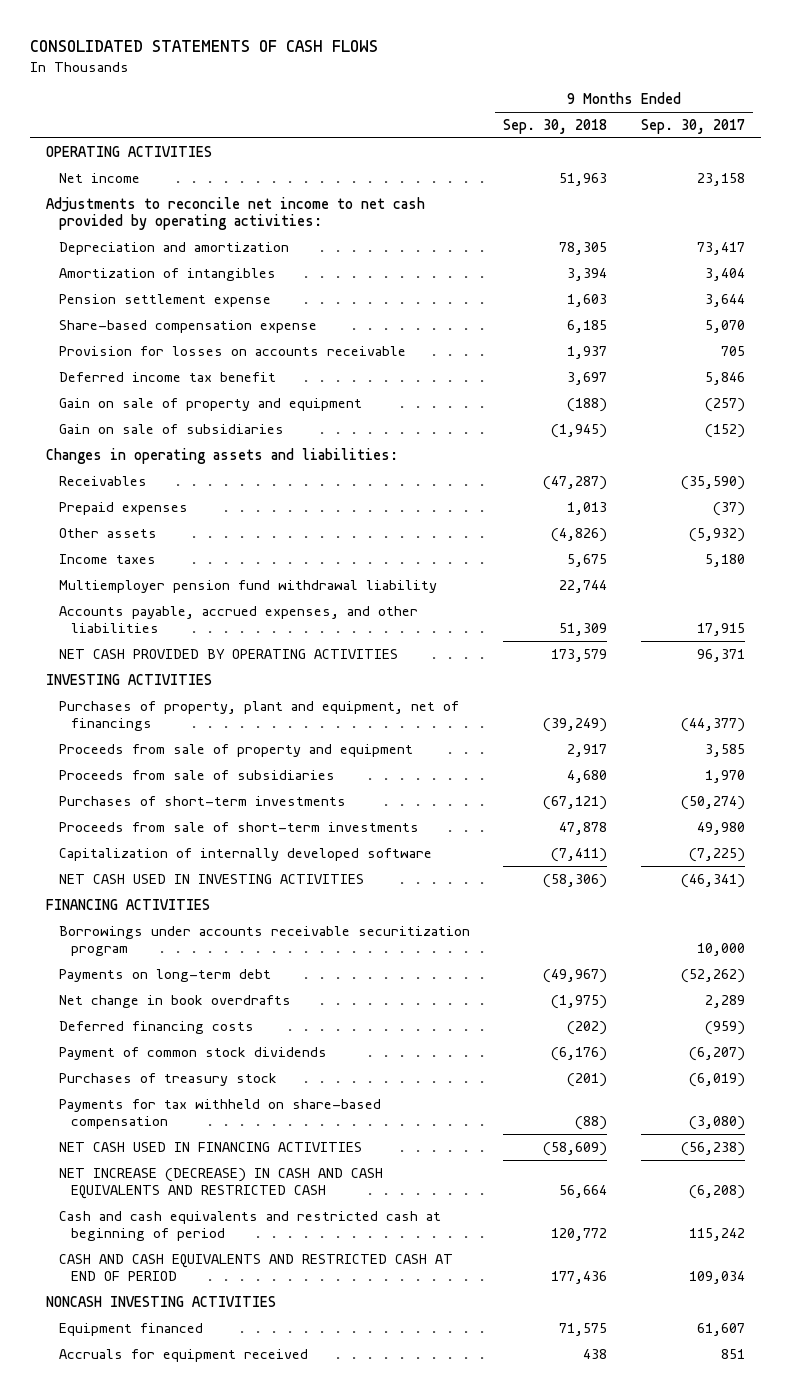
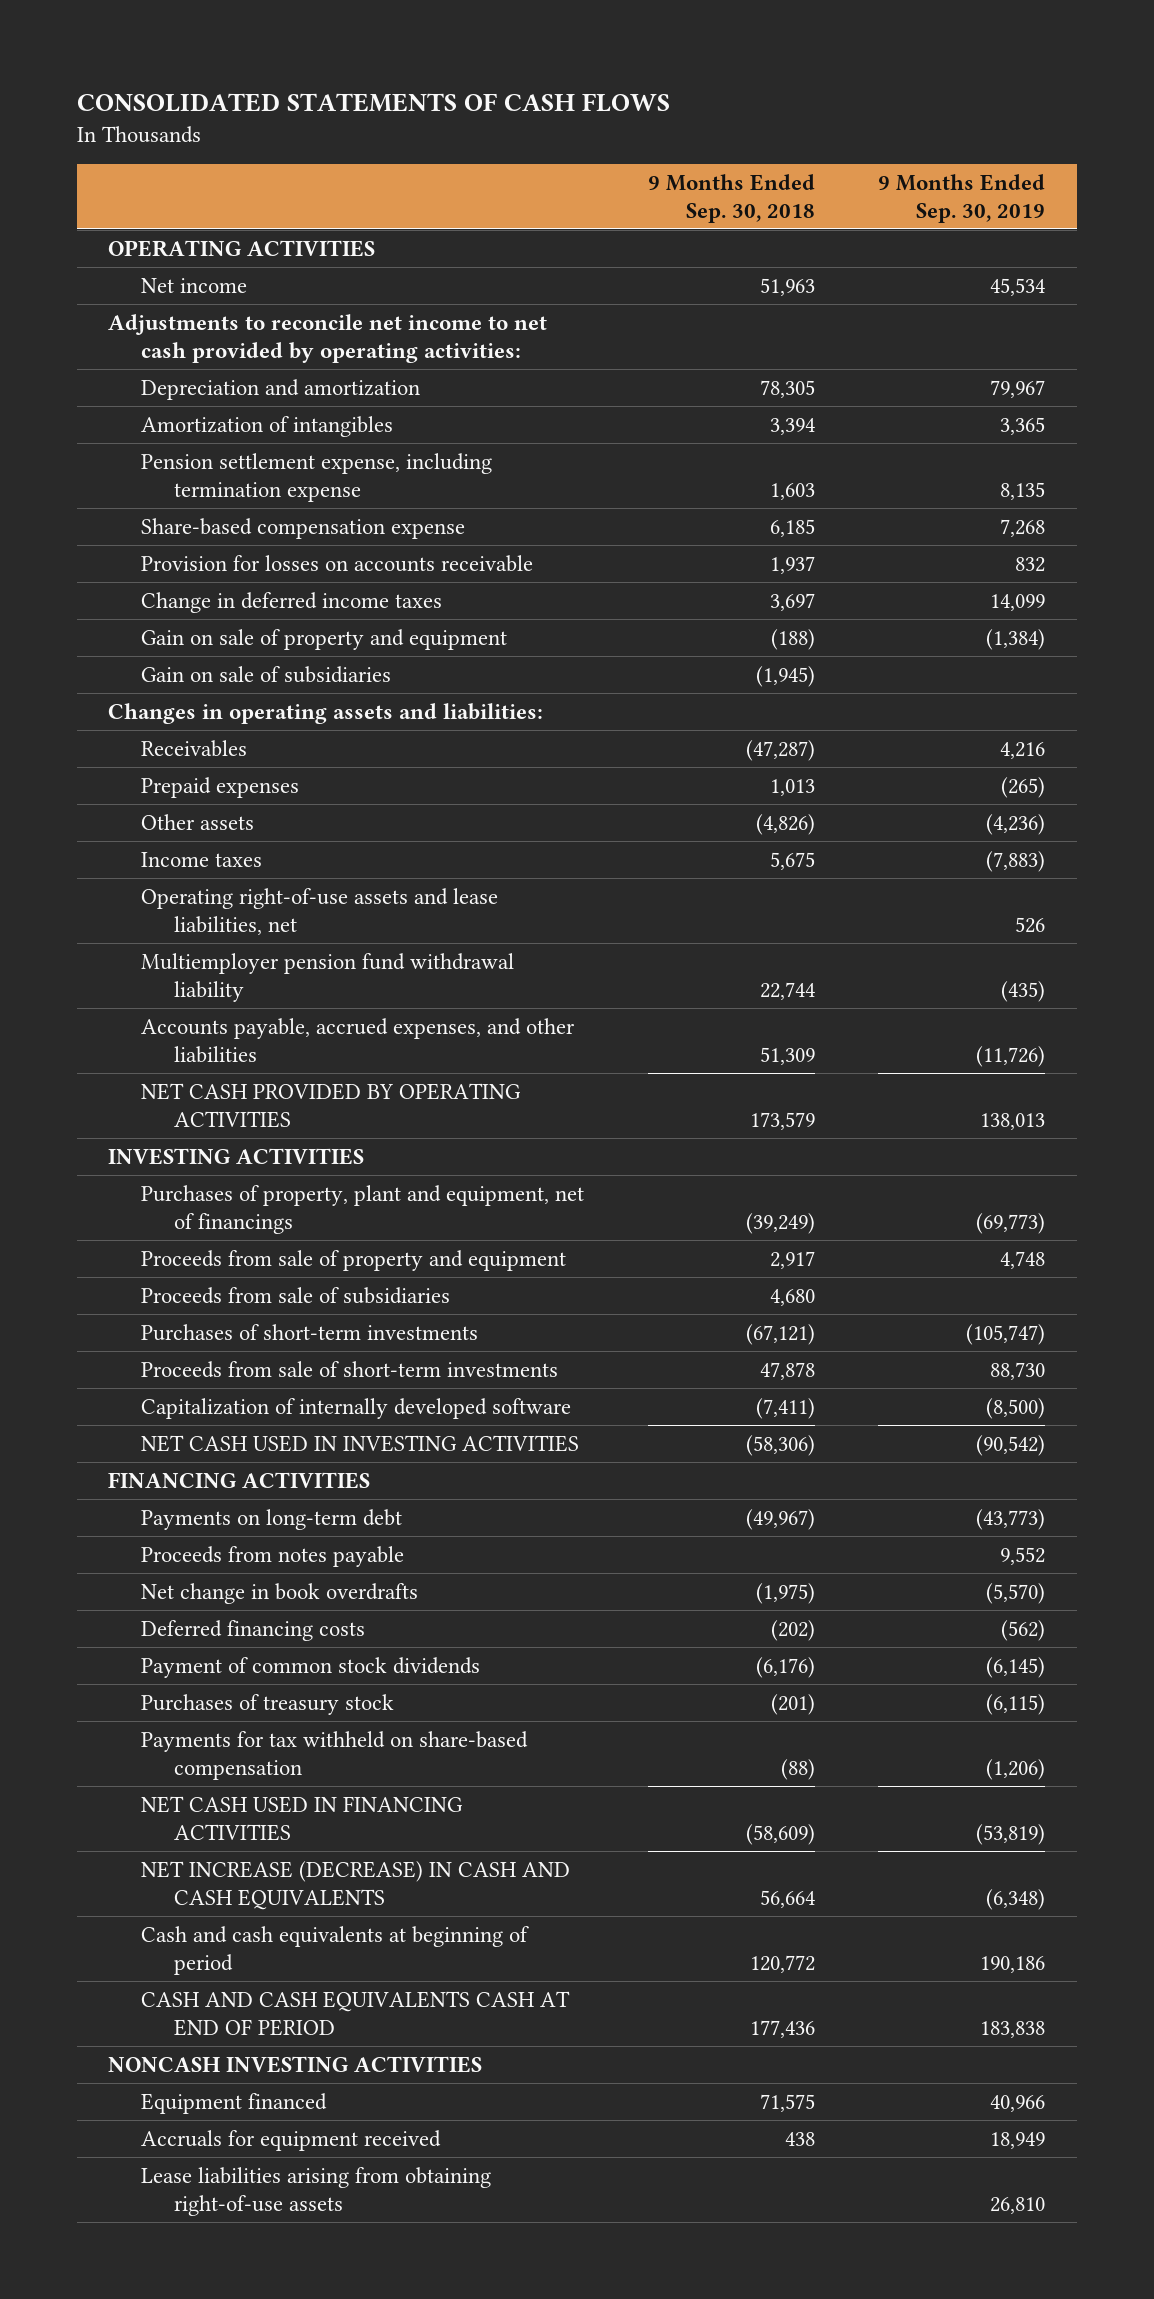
- | 9 Months Ended Sep. 30, 2018 | 9 Months Ended Sep. 30, 2017
+ | 9 Months Ended Sep. 30, 2018 | 9 Months Ended Sep. 30, 2019
- Pension settlement expense | 1,603 | 3,644
+ Pension settlement expense, including termination expense | 1,603 | 8,135
- Deferred income tax benefit | 3,697 | 5,846
+ Change in deferred income taxes | 3,697 | 14,099
+ Operating right-of-use assets and lease liabilities, net | | 526
- Borrowings under accounts receivable securitization program | | 10,000
+ Proceeds from notes payable | | 9,552
- NET INCREASE (DECREASE) IN CASH AND CASH EQUIVALENTS AND RESTRICTED CASH | 56,664 | (6,208)
- Cash and cash equivalents and restricted cash at beginning of period | 120,772 | 115,242
- CASH AND CASH EQUIVALENTS AND RESTRICTED CASH AT END OF PERIOD | 177,436 | 109,034
+ NET INCREASE (DECREASE) IN CASH AND CASH EQUIVALENTS | 56,664 | (6,348)
+ Cash and cash equivalents at beginning of period | 120,772 | 190,186
+ CASH AND CASH EQUIVALENTS CASH AT END OF PERIOD | 177,436 | 183,838
+ Lease liabilities arising from obtaining right-of-use assets | | 26,810

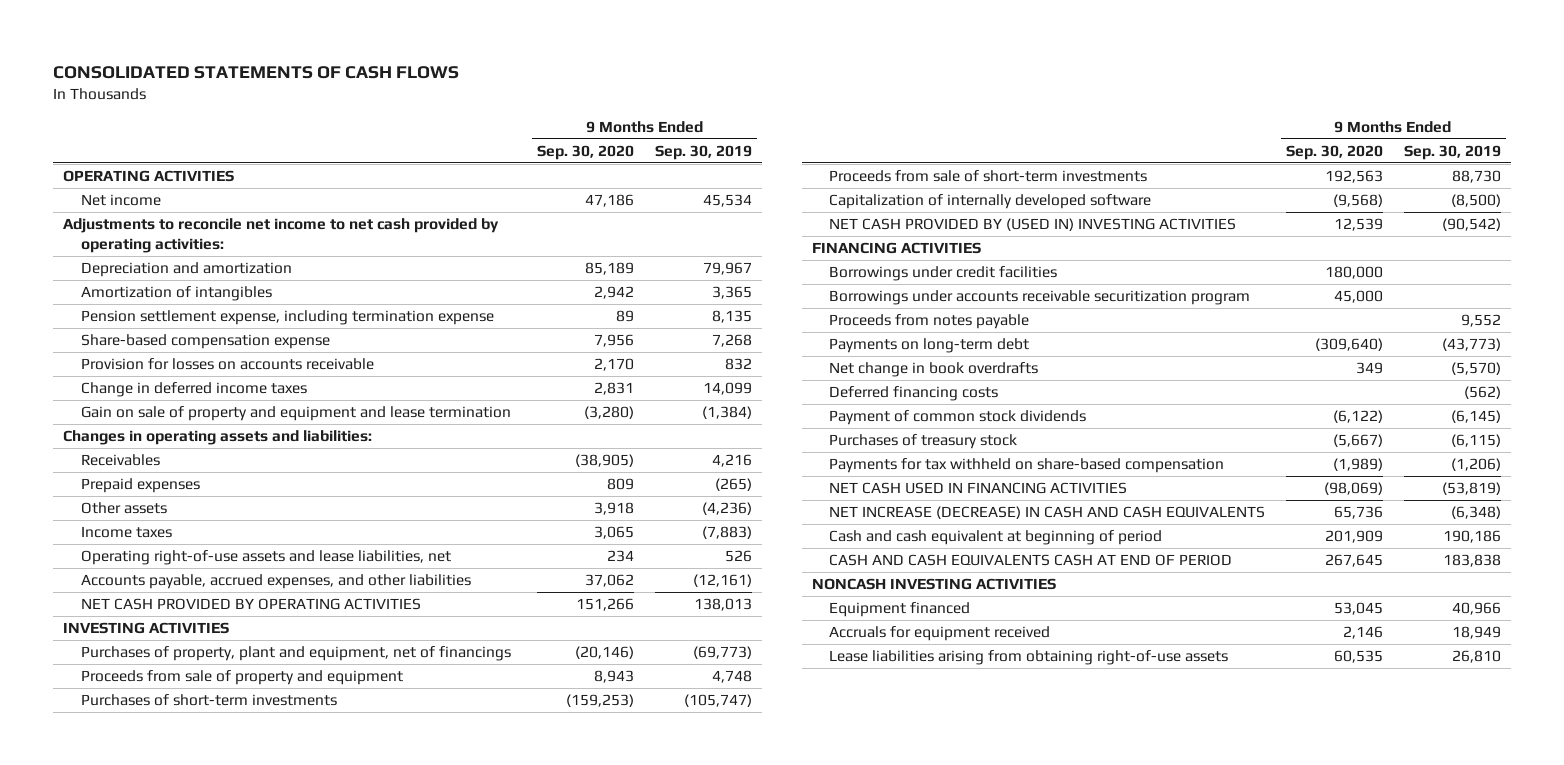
- | 9 Months Ended Sep. 30, 2018 | 9 Months Ended Sep. 30, 2019
+ | 9 Months Ended Sep. 30, 2020 | 9 Months Ended Sep. 30, 2019
- Gain on sale of property and equipment | (188) | (1,384)
- Gain on sale of subsidiaries | (1,945) |
+ Gain on sale of property and equipment and lease termination | (3,280) | (1,384)
- Multiemployer pension fund withdrawal liability | 22,744 | (435)
- Accounts payable, accrued expenses, and other liabilities | 51,309 | (11,726)
+ Accounts payable, accrued expenses, and other liabilities | 37,062 | (12,161)
- Proceeds from sale of subsidiaries | 4,680 |
- NET CASH USED IN INVESTING ACTIVITIES | (58,306) | (90,542)
+ NET CASH PROVIDED BY (USED IN) INVESTING ACTIVITIES | 12,539 | (90,542)
+ Borrowings under credit facilities | 180,000 |
+ Borrowings under accounts receivable securitization program | 45,000 |
moved down: Payments on long-term debt | (309,640) | (43,773)
- Cash and cash equivalents at beginning of period | 120,772 | 190,186
+ Cash and cash equivalent at beginning of period | 201,909 | 190,186

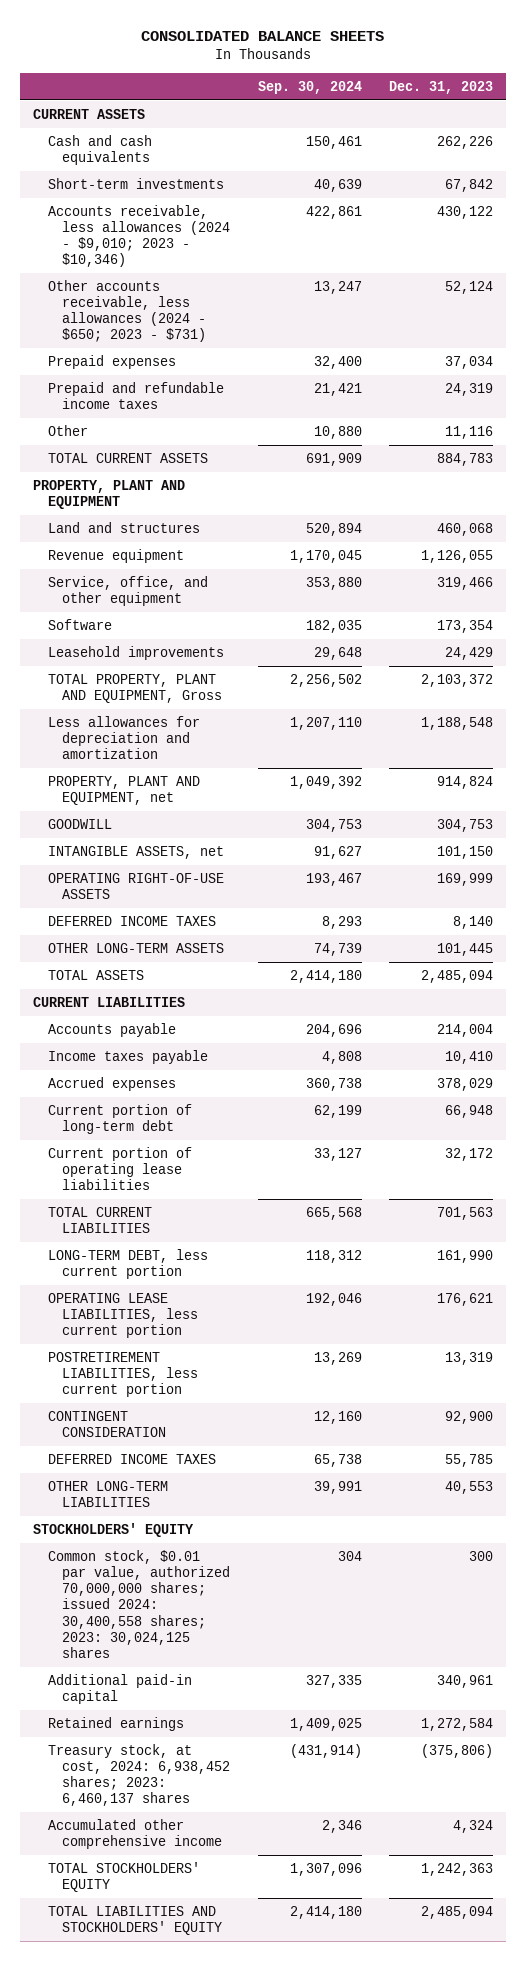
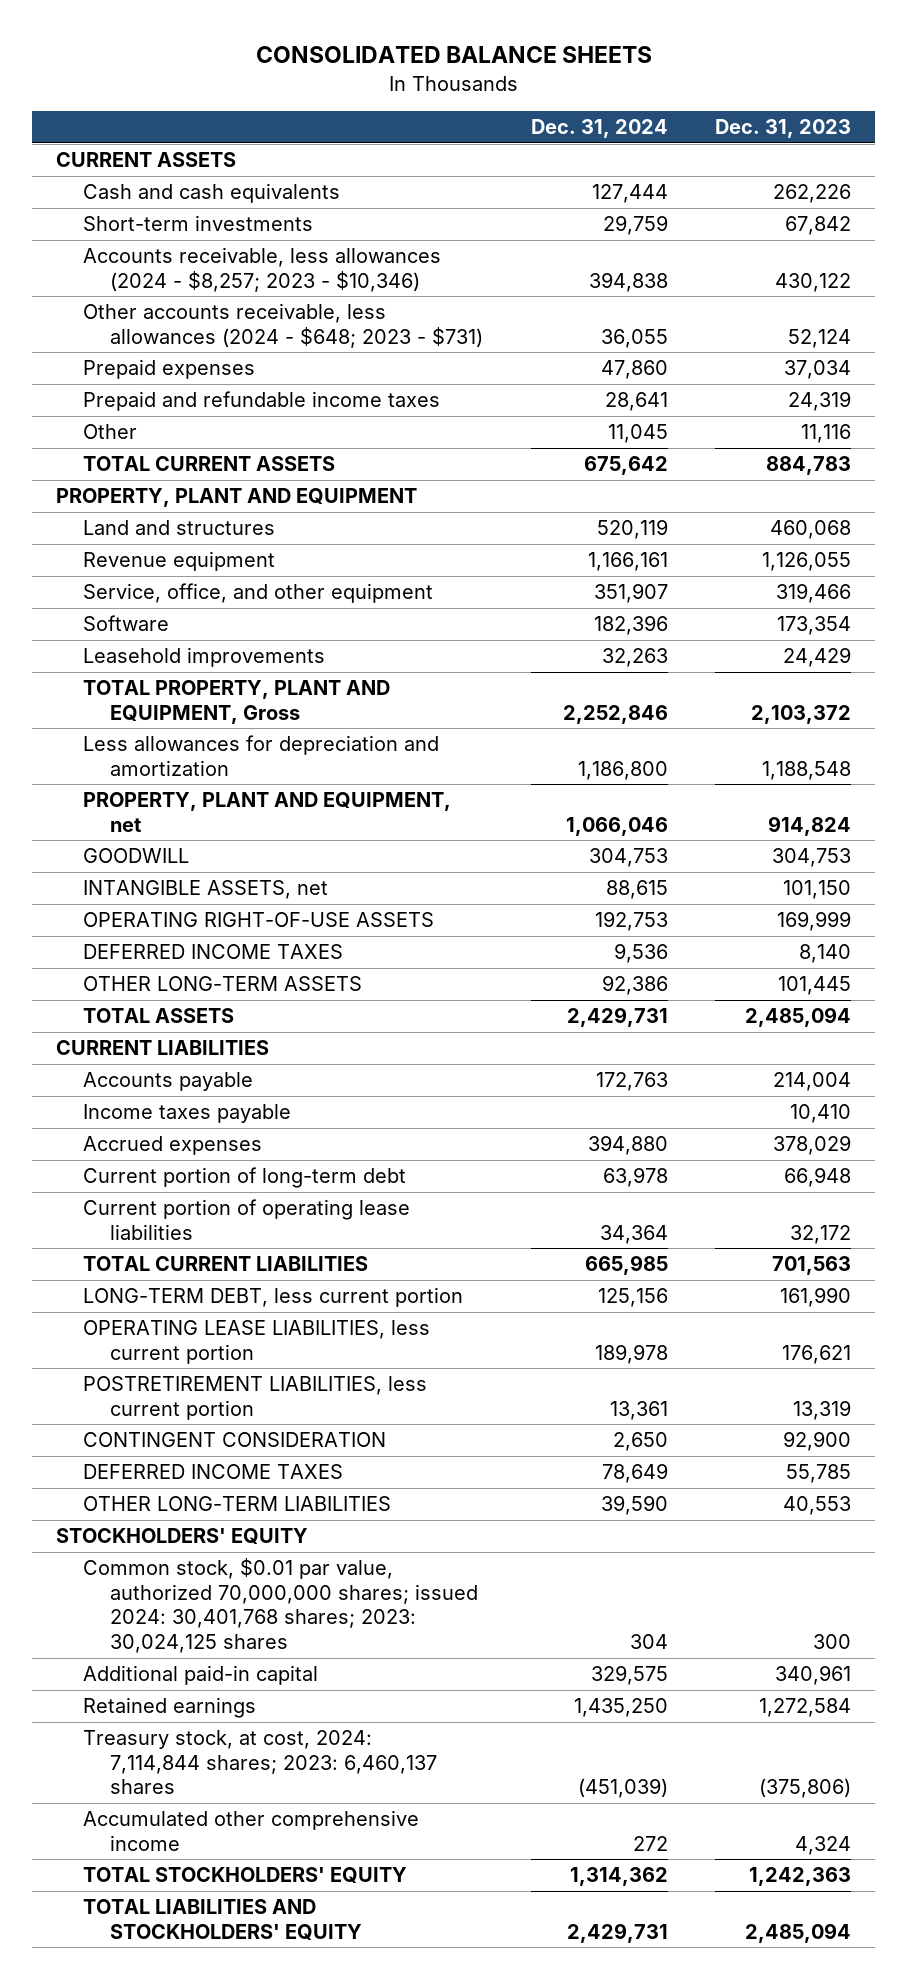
- | Sep. 30, 2024 | Dec. 31, 2023
+ | Dec. 31, 2024 | Dec. 31, 2023
- Accounts receivable, less allowances (2024 - $9,010; 2023 - $10,346) | 422,861 | 430,122
- Other accounts receivable, less allowances (2024 - $650; 2023 - $731) | 13,247 | 52,124
+ Accounts receivable, less allowances (2024 - $8,257; 2023 - $10,346) | 394,838 | 430,122
+ Other accounts receivable, less allowances (2024 - $648; 2023 - $731) | 36,055 | 52,124
- Common stock, $0.01 par value, authorized 70,000,000 shares; issued 2024: 30,400,558 shares; 2023: 30,024,125 shares | 304 | 300
+ Common stock, $0.01 par value, authorized 70,000,000 shares; issued 2024: 30,401,768 shares; 2023: 30,024,125 shares | 304 | 300
- Treasury stock, at cost, 2024: 6,938,452 shares; 2023: 6,460,137 shares | (431,914) | (375,806)
+ Treasury stock, at cost, 2024: 7,114,844 shares; 2023: 6,460,137 shares | (451,039) | (375,806)

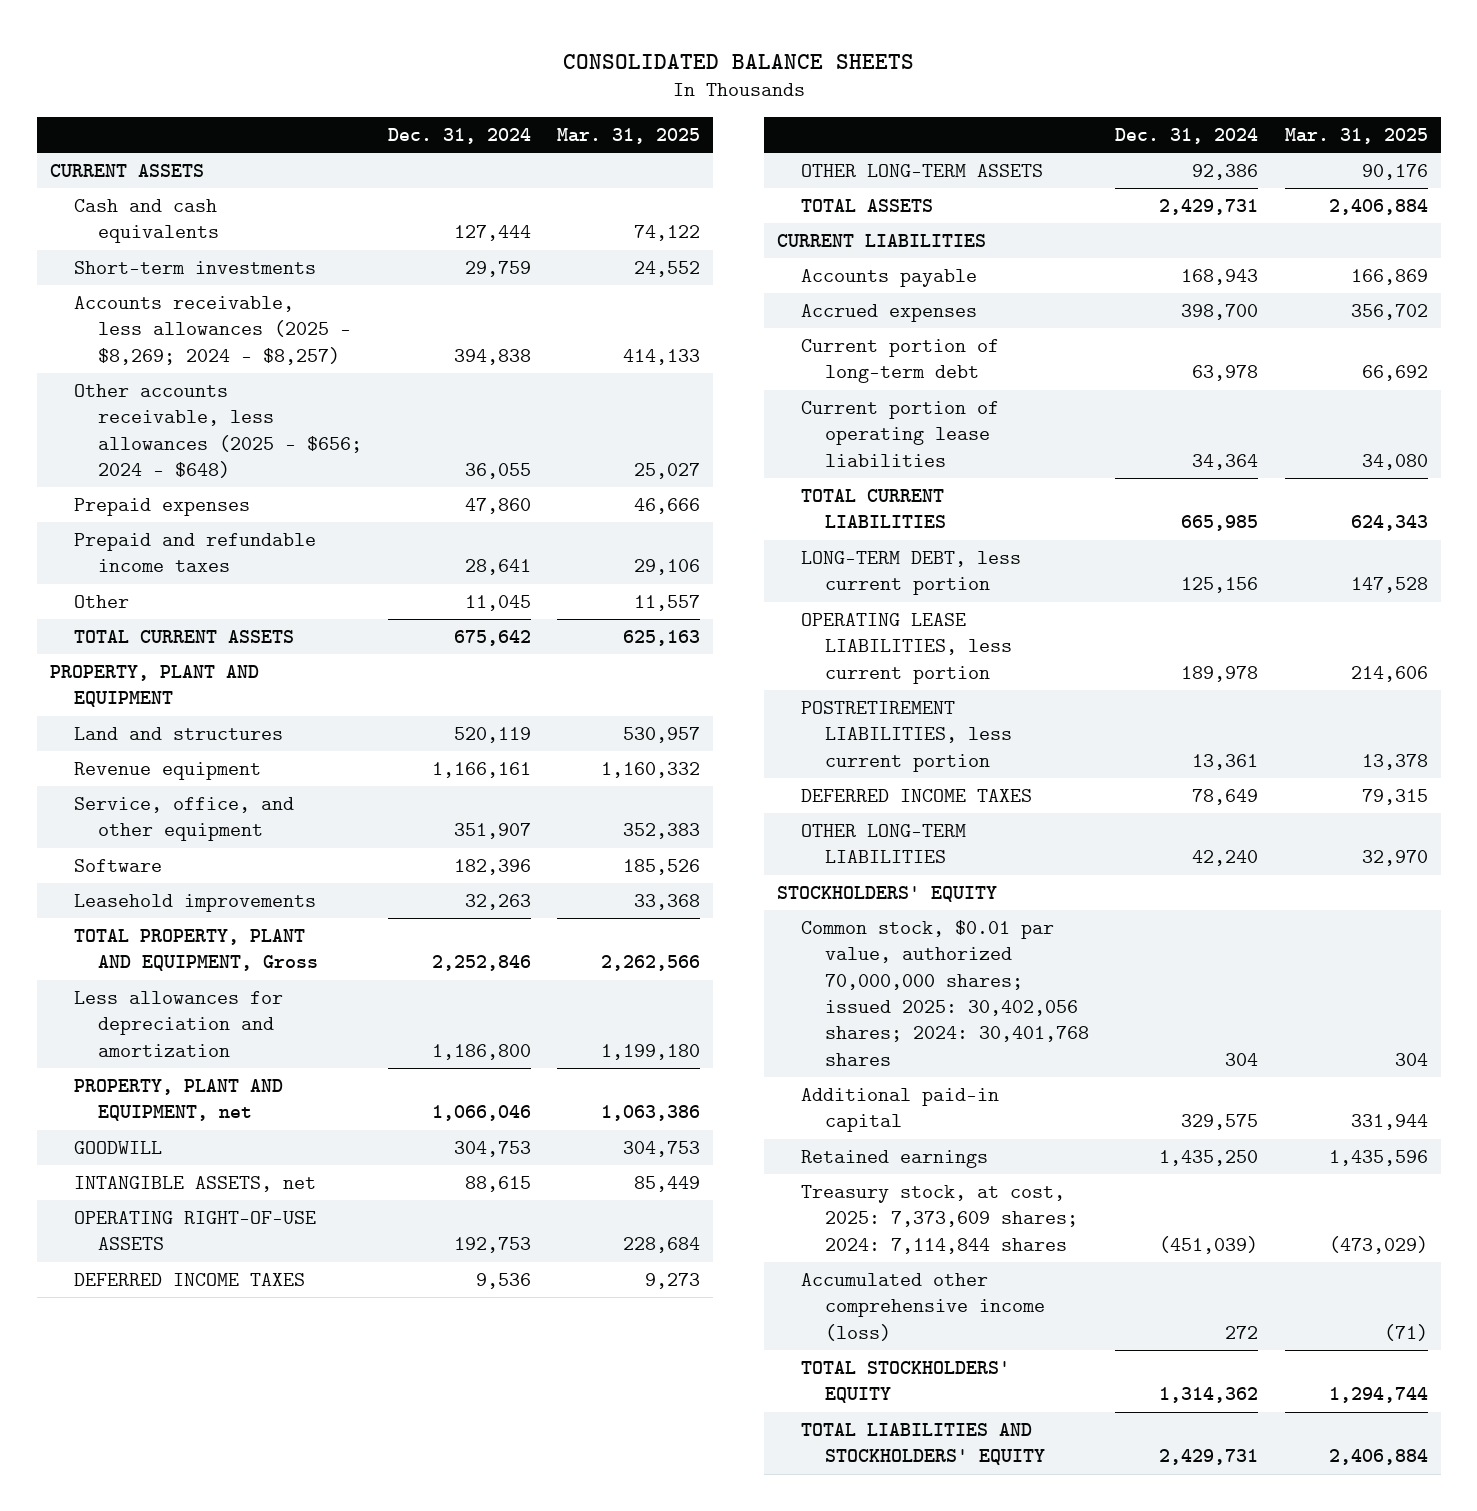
- | Dec. 31, 2024 | Dec. 31, 2023
+ | Dec. 31, 2024 | Mar. 31, 2025
- Accounts receivable, less allowances (2024 - $8,257; 2023 - $10,346) | 394,838 | 430,122
- Other accounts receivable, less allowances (2024 - $648; 2023 - $731) | 36,055 | 52,124
+ Accounts receivable, less allowances (2025 - $8,269; 2024 - $8,257) | 394,838 | 414,133
+ Other accounts receivable, less allowances (2025 - $656; 2024 - $648) | 36,055 | 25,027
- Accounts payable | 172,763 | 214,004
- Income taxes payable | | 10,410
- Accrued expenses | 394,880 | 378,029
+ Accounts payable | 168,943 | 166,869
+ Accrued expenses | 398,700 | 356,702
- CONTINGENT CONSIDERATION | 2,650 | 92,900
- OTHER LONG-TERM LIABILITIES | 39,590 | 40,553
+ OTHER LONG-TERM LIABILITIES | 42,240 | 32,970
- Common stock, $0.01 par value, authorized 70,000,000 shares; issued 2024: 30,401,768 shares; 2023: 30,024,125 shares | 304 | 300
+ Common stock, $0.01 par value, authorized 70,000,000 shares; issued 2025: 30,402,056 shares; 2024: 30,401,768 shares | 304 | 304
- Treasury stock, at cost, 2024: 7,114,844 shares; 2023: 6,460,137 shares | (451,039) | (375,806)
- Accumulated other comprehensive income | 272 | 4,324
+ Treasury stock, at cost, 2025: 7,373,609 shares; 2024: 7,114,844 shares | (451,039) | (473,029)
+ Accumulated other comprehensive income (loss) | 272 | (71)

